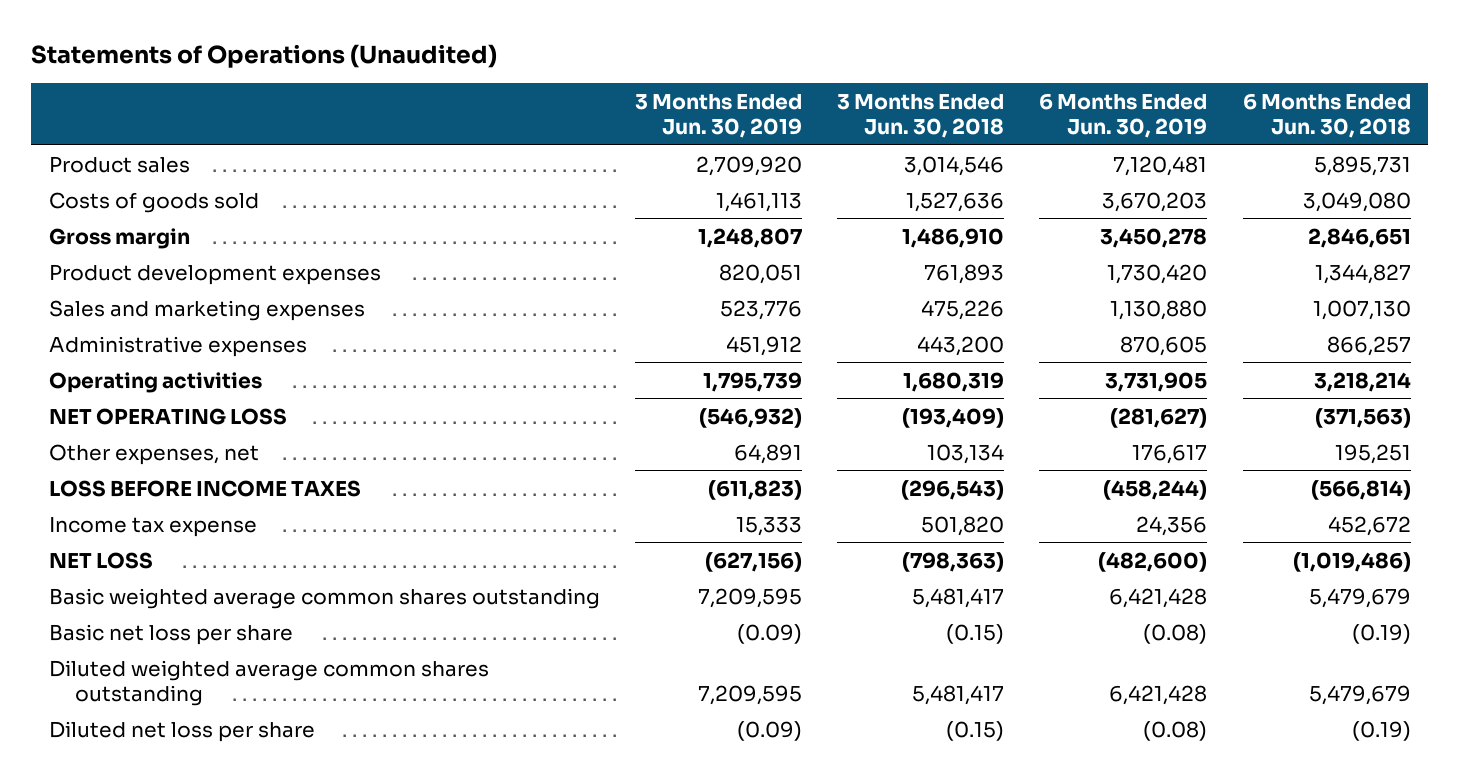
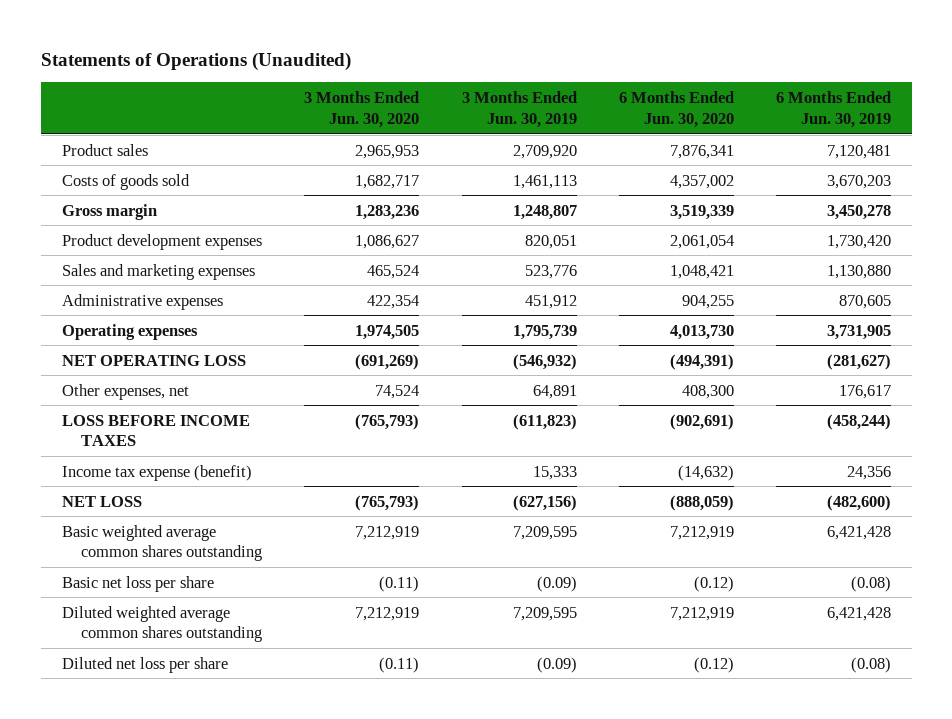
- | 3 Months Ended Jun. 30, 2019 | 3 Months Ended Jun. 30, 2018 | 6 Months Ended Jun. 30, 2019 | 6 Months Ended Jun. 30, 2018
+ | 3 Months Ended Jun. 30, 2020 | 3 Months Ended Jun. 30, 2019 | 6 Months Ended Jun. 30, 2020 | 6 Months Ended Jun. 30, 2019
- Operating activities | 1,795,739 | 1,680,319 | 3,731,905 | 3,218,214
+ Operating expenses | 1,974,505 | 1,795,739 | 4,013,730 | 3,731,905
- Income tax expense | 15,333 | 501,820 | 24,356 | 452,672
+ Income tax expense (benefit) | | 15,333 | (14,632) | 24,356

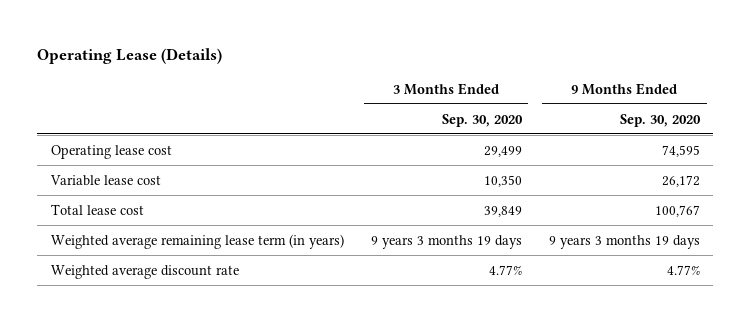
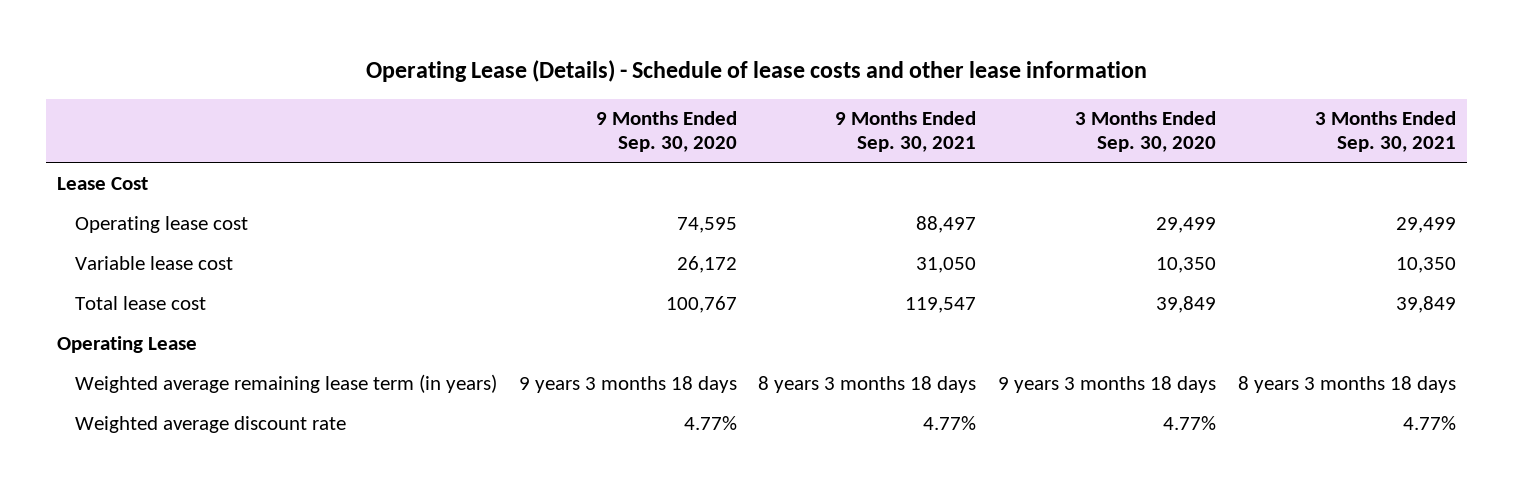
- Operating Lease (Details)
+ Operating Lease (Details) - Schedule of lease costs and other lease information
- | 3 Months Ended Sep. 30, 2020 | 9 Months Ended Sep. 30, 2020
+ | 9 Months Ended Sep. 30, 2020 | 9 Months Ended Sep. 30, 2021 | 3 Months Ended Sep. 30, 2020 | 3 Months Ended Sep. 30, 2021
+ Lease Cost
- Weighted average remaining lease term (in years) | 9 years 3 months 19 days | 9 years 3 months 19 days
+ Operating Lease
+ Weighted average remaining lease term (in years) | 9 years 3 months 18 days | 8 years 3 months 18 days | 9 years 3 months 18 days | 8 years 3 months 18 days

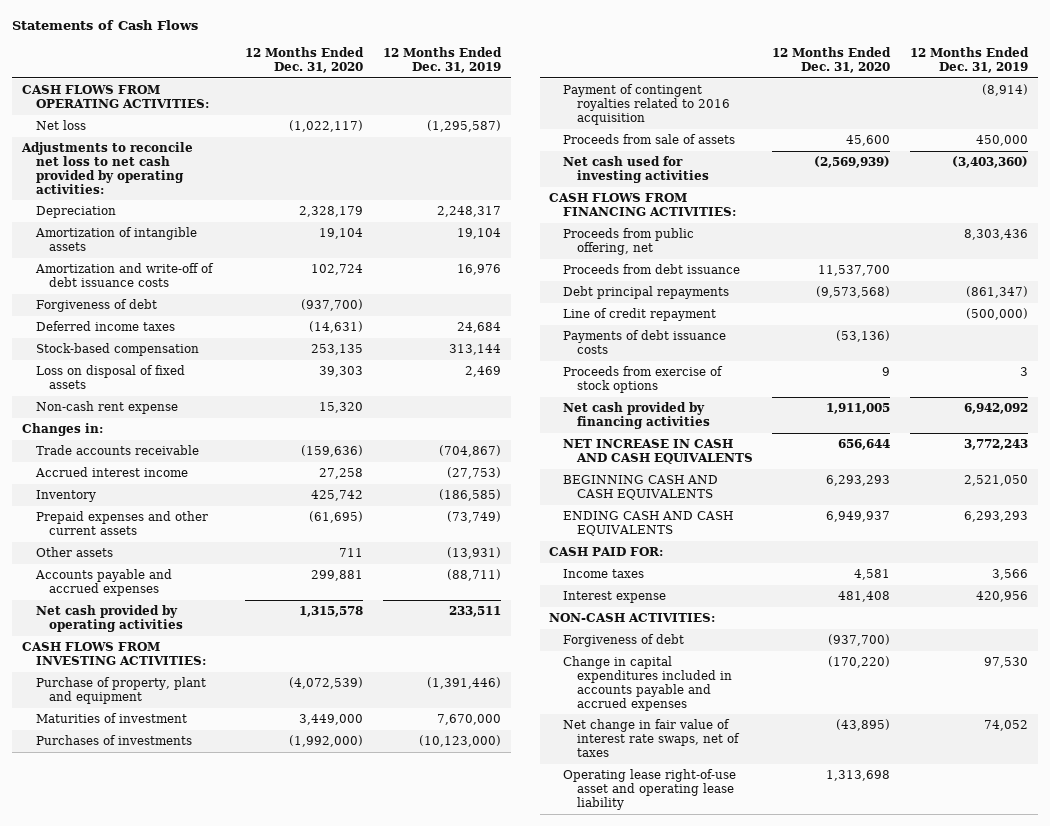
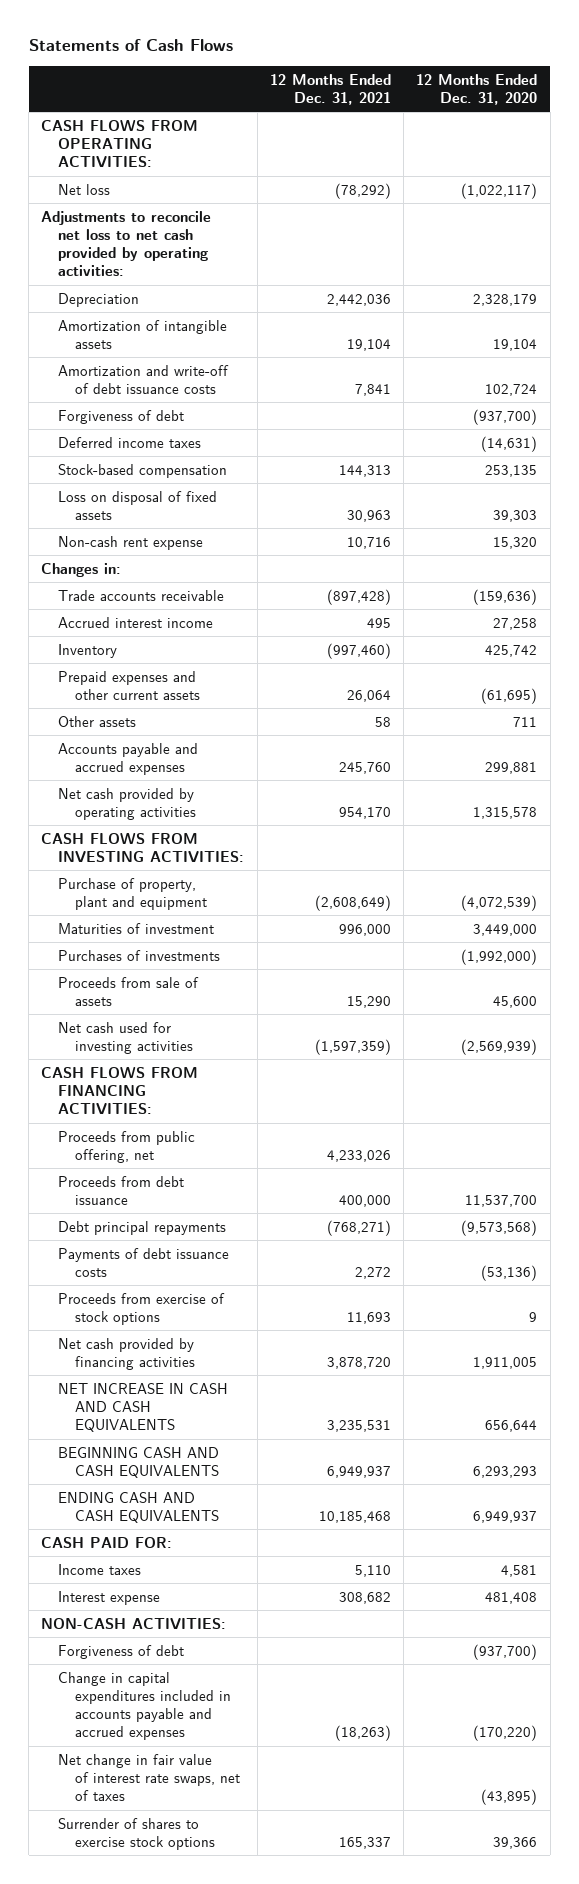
- | 12 Months Ended Dec. 31, 2020 | 12 Months Ended Dec. 31, 2019
+ | 12 Months Ended Dec. 31, 2021 | 12 Months Ended Dec. 31, 2020
- Payment of contingent royalties related to 2016 acquisition | | (8,914)
- Line of credit repayment | | (500,000)
- Operating lease right-of-use asset and operating lease liability | 1,313,698 |
+ Surrender of shares to exercise stock options | 165,337 | 39,366

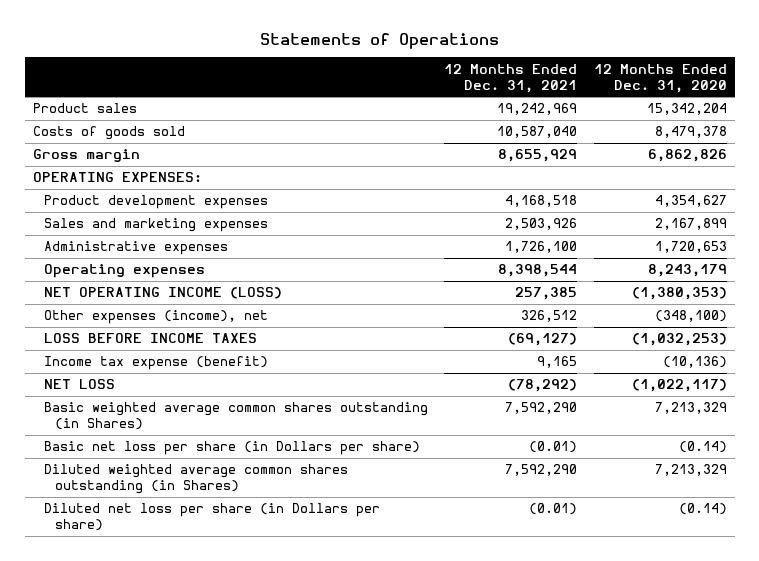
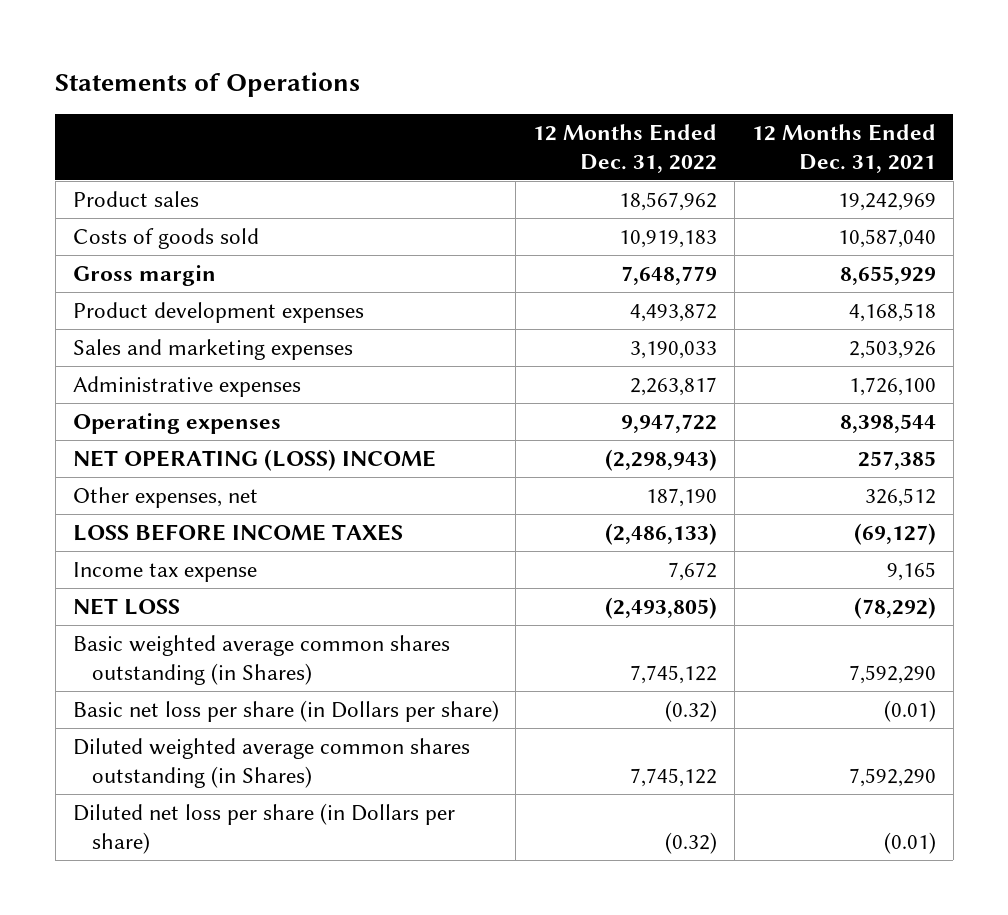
- | 12 Months Ended Dec. 31, 2021 | 12 Months Ended Dec. 31, 2020
+ | 12 Months Ended Dec. 31, 2022 | 12 Months Ended Dec. 31, 2021
- OPERATING EXPENSES:
- NET OPERATING INCOME (LOSS) | 257,385 | (1,380,353)
- Other expenses (income), net | 326,512 | (348,100)
+ NET OPERATING (LOSS) INCOME | (2,298,943) | 257,385
+ Other expenses, net | 187,190 | 326,512
- Income tax expense (benefit) | 9,165 | (10,136)
+ Income tax expense | 7,672 | 9,165

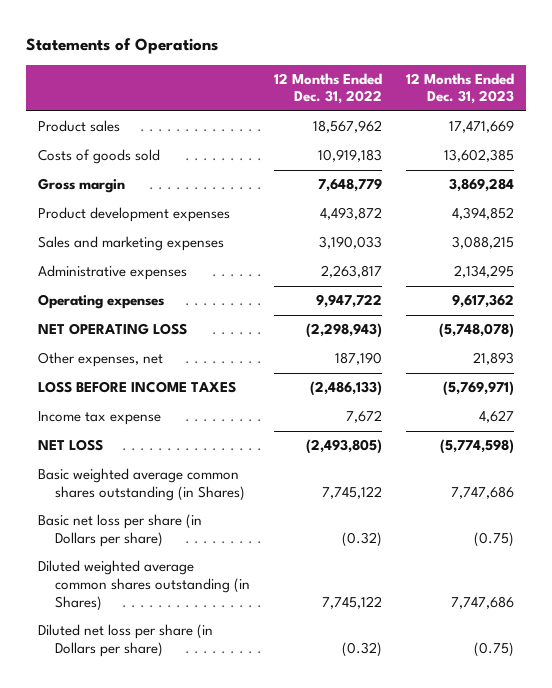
- | 12 Months Ended Dec. 31, 2022 | 12 Months Ended Dec. 31, 2021
+ | 12 Months Ended Dec. 31, 2022 | 12 Months Ended Dec. 31, 2023
- NET OPERATING (LOSS) INCOME | (2,298,943) | 257,385
+ NET OPERATING LOSS | (2,298,943) | (5,748,078)

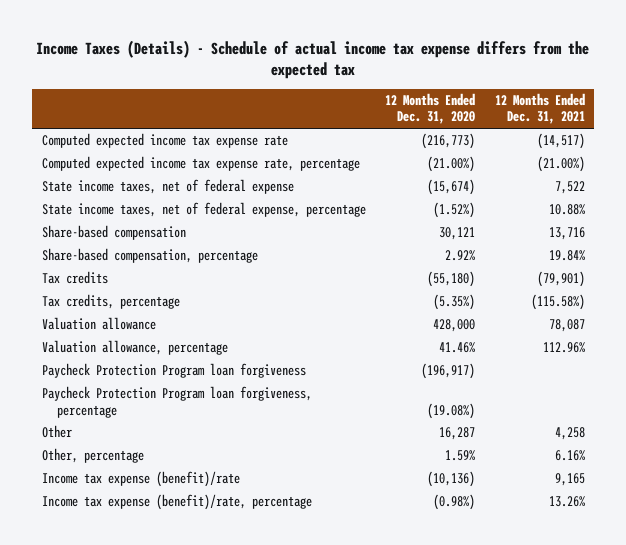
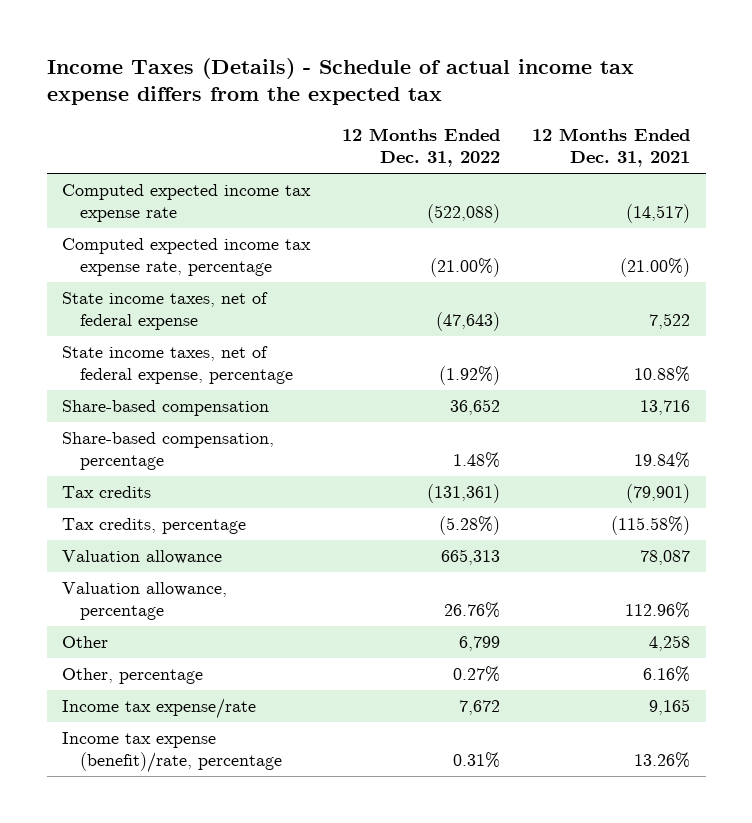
- | 12 Months Ended Dec. 31, 2020 | 12 Months Ended Dec. 31, 2021
+ | 12 Months Ended Dec. 31, 2022 | 12 Months Ended Dec. 31, 2021
- Paycheck Protection Program loan forgiveness | (196,917) |
- Paycheck Protection Program loan forgiveness, percentage | (19.08%) |
- Income tax expense (benefit)/rate | (10,136) | 9,165
+ Income tax expense/rate | 7,672 | 9,165

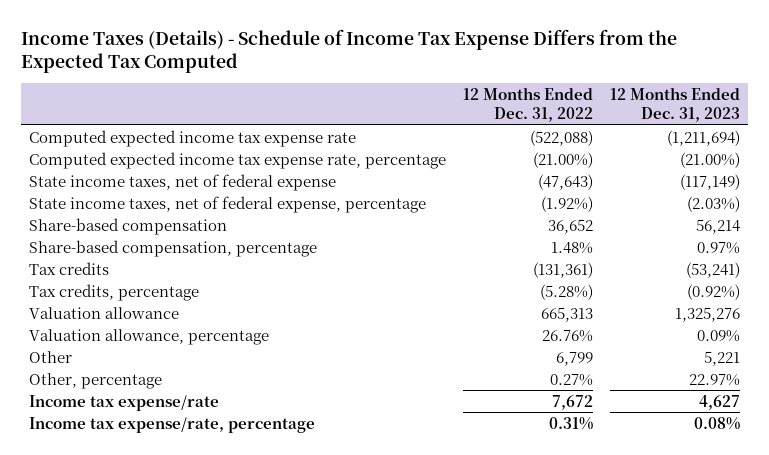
- Income Taxes (Details) - Schedule of actual income tax expense differs from the expected tax
+ Income Taxes (Details) - Schedule of Income Tax Expense Differs from the Expected Tax Computed
- | 12 Months Ended Dec. 31, 2022 | 12 Months Ended Dec. 31, 2021
+ | 12 Months Ended Dec. 31, 2022 | 12 Months Ended Dec. 31, 2023
- Income tax expense (benefit)/rate, percentage | 0.31% | 13.26%
+ Income tax expense/rate, percentage | 0.31% | 0.08%

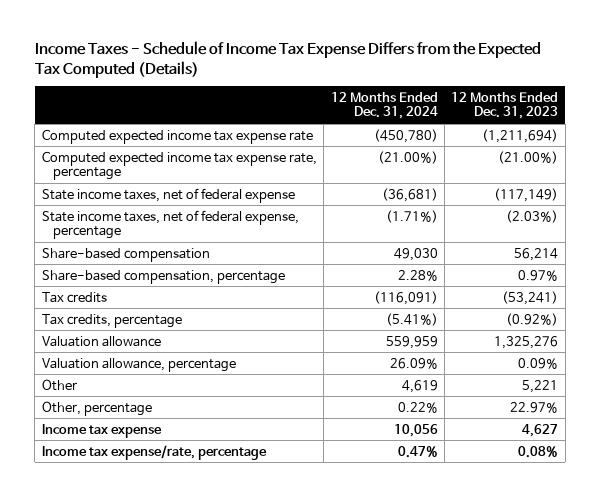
- Income Taxes (Details) - Schedule of Income Tax Expense Differs from the Expected Tax Computed
+ Income Taxes - Schedule of Income Tax Expense Differs from the Expected Tax Computed (Details)
- | 12 Months Ended Dec. 31, 2022 | 12 Months Ended Dec. 31, 2023
+ | 12 Months Ended Dec. 31, 2024 | 12 Months Ended Dec. 31, 2023
- Income tax expense/rate | 7,672 | 4,627
+ Income tax expense | 10,056 | 4,627

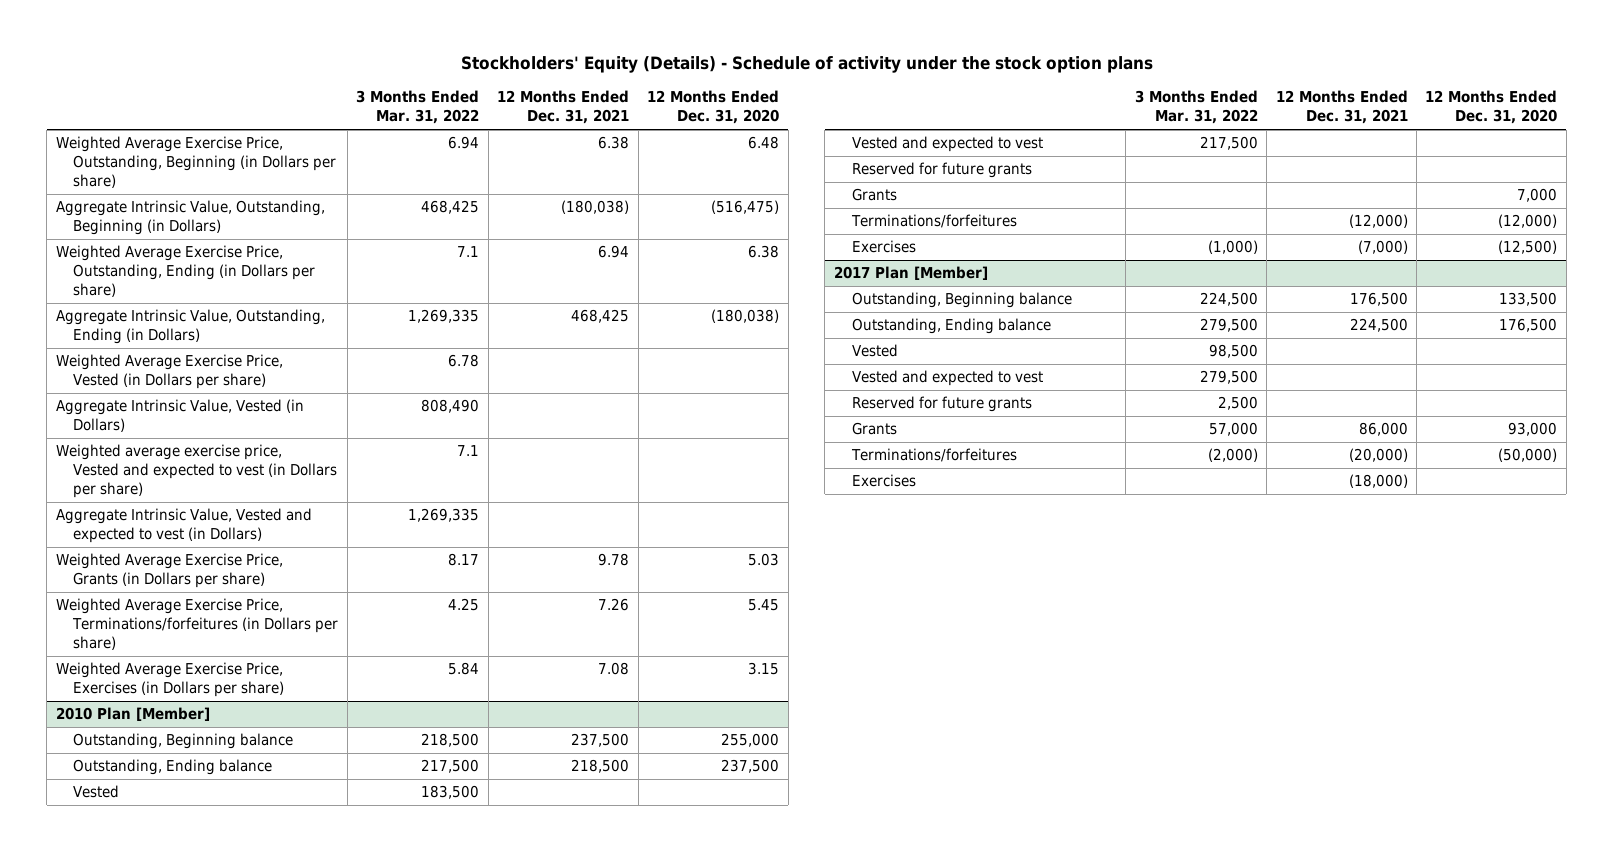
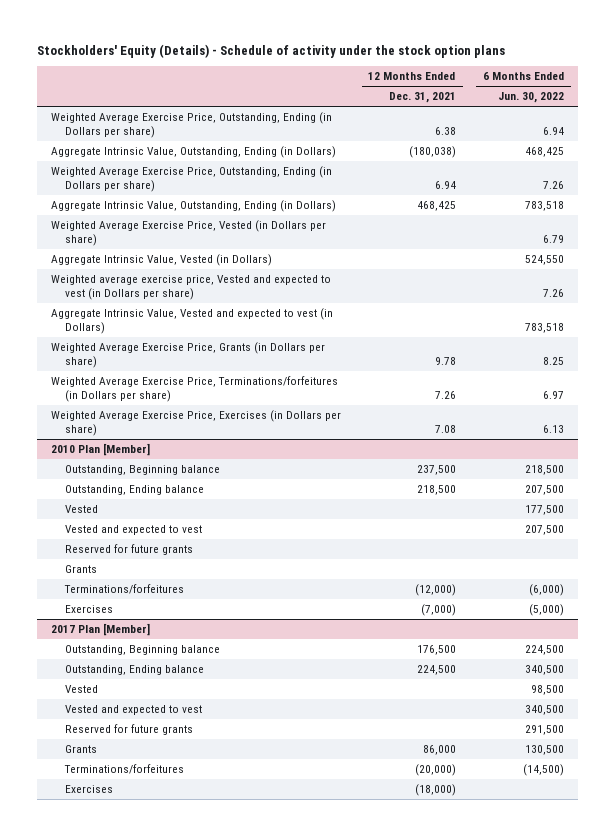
- | 3 Months Ended Mar. 31, 2022 | 12 Months Ended Dec. 31, 2021 | 12 Months Ended Dec. 31, 2020
+ | 12 Months Ended Dec. 31, 2021 | 6 Months Ended Jun. 30, 2022
- Weighted Average Exercise Price, Outstanding, Beginning (in Dollars per share) | 6.94 | 6.38 | 6.48
- Aggregate Intrinsic Value, Outstanding, Beginning (in Dollars) | 468,425 | (180,038) | (516,475)
+ Weighted Average Exercise Price, Outstanding, Ending (in Dollars per share) | 6.38 | 6.94
+ Aggregate Intrinsic Value, Outstanding, Ending (in Dollars) | (180,038) | 468,425

